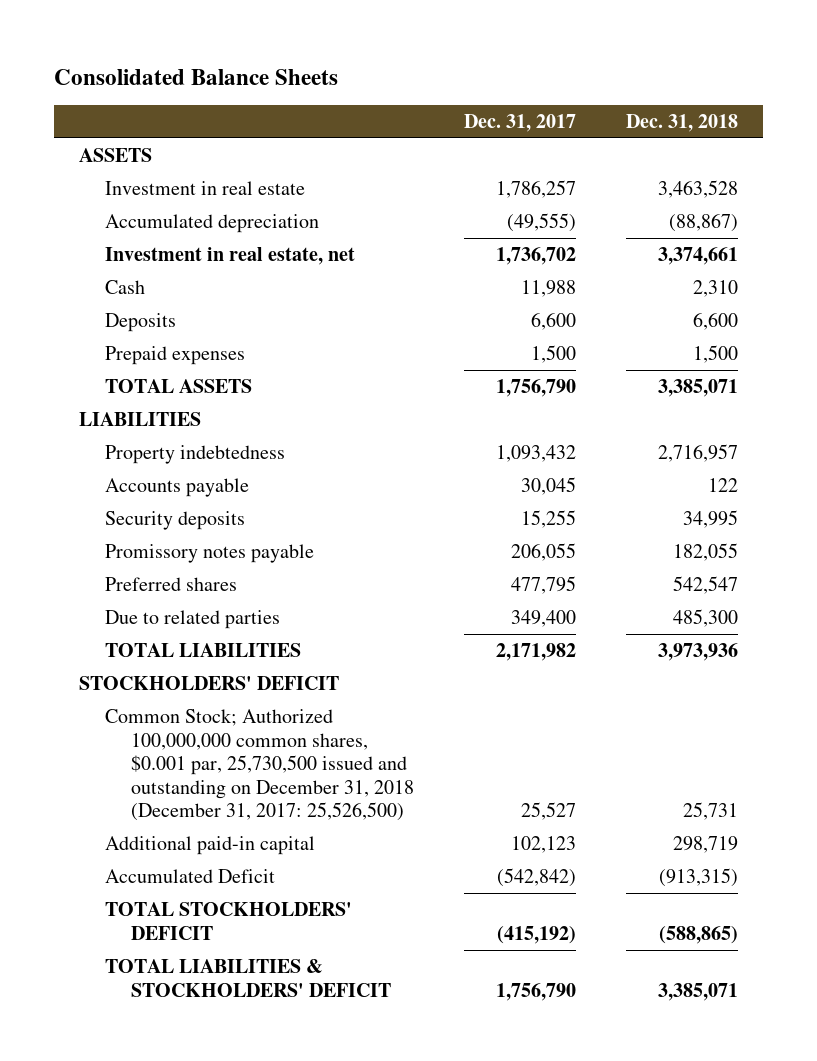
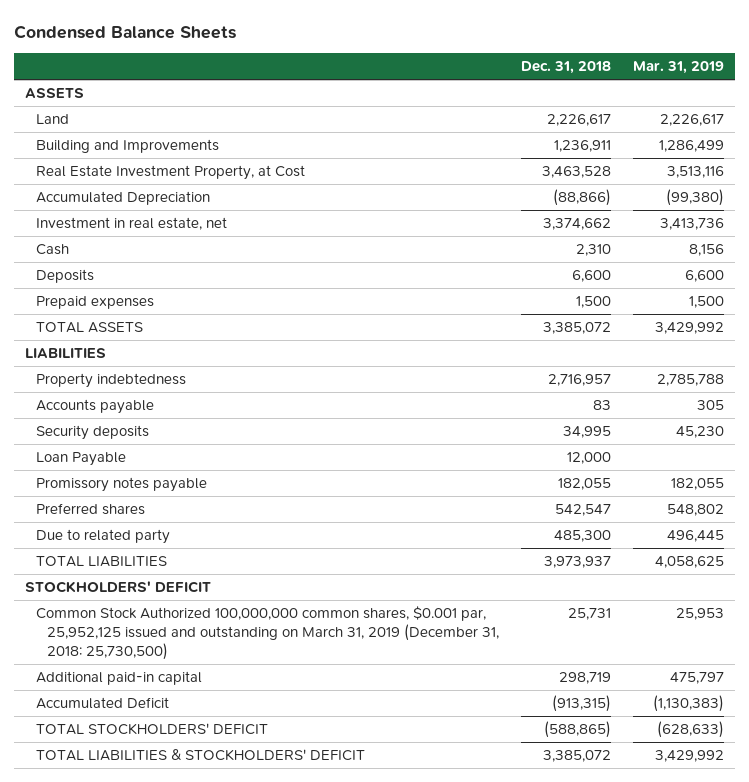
- Consolidated Balance Sheets
+ Condensed Balance Sheets
- | Dec. 31, 2017 | Dec. 31, 2018
+ | Dec. 31, 2018 | Mar. 31, 2019
- Investment in real estate | 1,786,257 | 3,463,528
- Accumulated depreciation | (49,555) | (88,867)
- Investment in real estate, net | 1,736,702 | 3,374,661
+ Land | 2,226,617 | 2,226,617
+ Building and Improvements | 1,236,911 | 1,286,499
+ Real Estate Investment Property, at Cost | 3,463,528 | 3,513,116
+ Accumulated Depreciation | (88,866) | (99,380)
+ Investment in real estate, net | 3,374,662 | 3,413,736
- TOTAL ASSETS | 1,756,790 | 3,385,071
+ TOTAL ASSETS | 3,385,072 | 3,429,992
- Accounts payable | 30,045 | 122
+ Accounts payable | 83 | 305
+ Loan Payable | 12,000 |
- Due to related parties | 349,400 | 485,300
- TOTAL LIABILITIES | 2,171,982 | 3,973,936
+ Due to related party | 485,300 | 496,445
+ TOTAL LIABILITIES | 3,973,937 | 4,058,625
- Common Stock; Authorized 100,000,000 common shares, $0.001 par, 25,730,500 issued and outstanding on December 31, 2018 (December 31, 2017: 25,526,500) | 25,527 | 25,731
+ Common Stock Authorized 100,000,000 common shares, $0.001 par, 25,952,125 issued and outstanding on March 31, 2019 (December 31, 2018: 25,730,500) | 25,731 | 25,953
- TOTAL LIABILITIES & STOCKHOLDERS' DEFICIT | 1,756,790 | 3,385,071
+ TOTAL LIABILITIES & STOCKHOLDERS' DEFICIT | 3,385,072 | 3,429,992

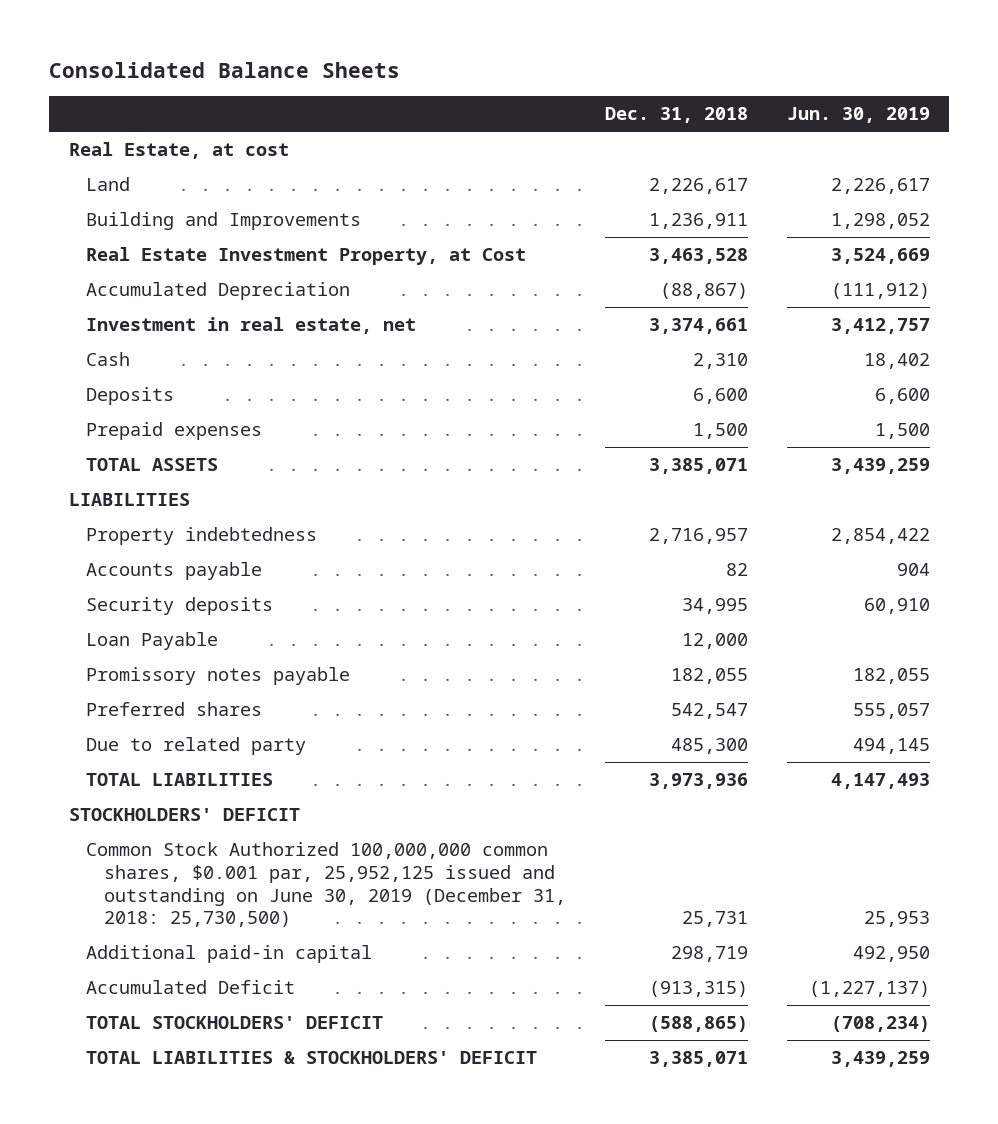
- Condensed Balance Sheets
+ Consolidated Balance Sheets
- | Dec. 31, 2018 | Mar. 31, 2019
+ | Dec. 31, 2018 | Jun. 30, 2019
- ASSETS
+ Real Estate, at cost
- Accumulated Depreciation | (88,866) | (99,380)
- Investment in real estate, net | 3,374,662 | 3,413,736
+ Accumulated Depreciation | (88,867) | (111,912)
+ Investment in real estate, net | 3,374,661 | 3,412,757
- TOTAL ASSETS | 3,385,072 | 3,429,992
+ TOTAL ASSETS | 3,385,071 | 3,439,259
- Accounts payable | 83 | 305
+ Accounts payable | 82 | 904
- TOTAL LIABILITIES | 3,973,937 | 4,058,625
+ TOTAL LIABILITIES | 3,973,936 | 4,147,493
- Common Stock Authorized 100,000,000 common shares, $0.001 par, 25,952,125 issued and outstanding on March 31, 2019 (December 31, 2018: 25,730,500) | 25,731 | 25,953
+ Common Stock Authorized 100,000,000 common shares, $0.001 par, 25,952,125 issued and outstanding on June 30, 2019 (December 31, 2018: 25,730,500) | 25,731 | 25,953
- TOTAL LIABILITIES & STOCKHOLDERS' DEFICIT | 3,385,072 | 3,429,992
+ TOTAL LIABILITIES & STOCKHOLDERS' DEFICIT | 3,385,071 | 3,439,259

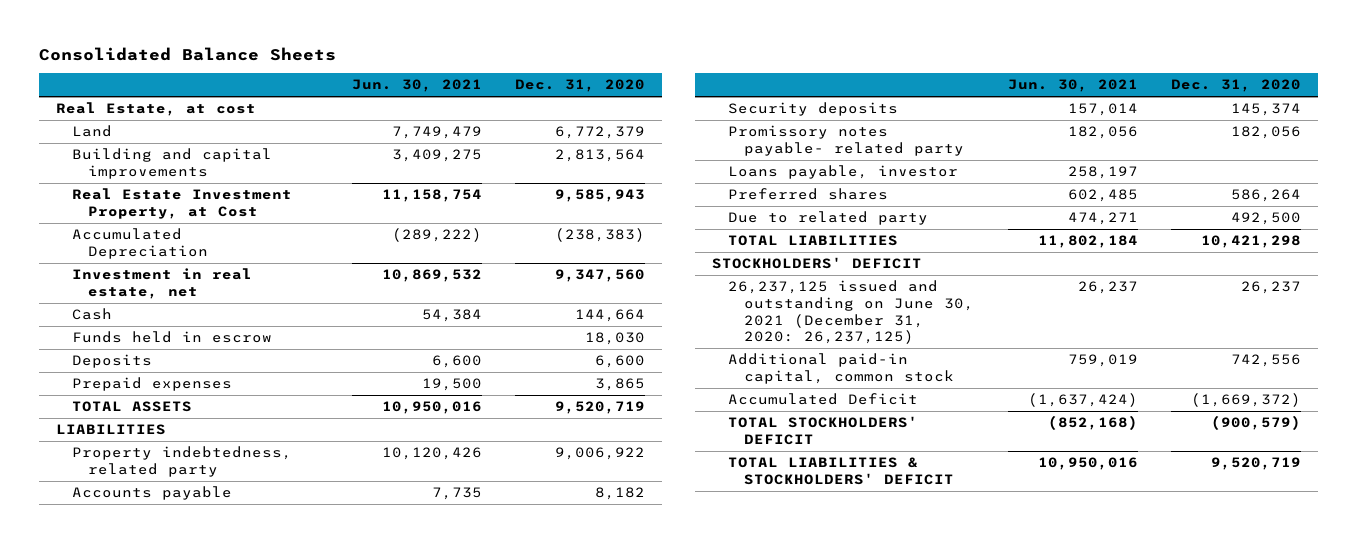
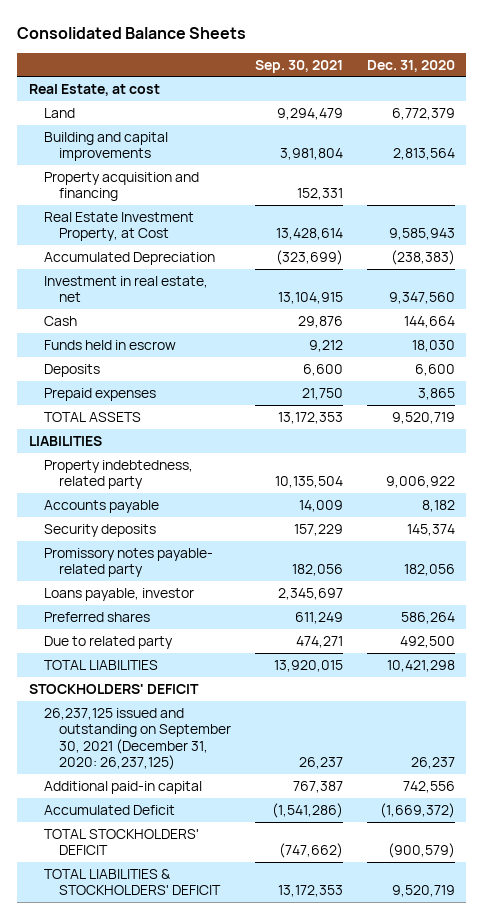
- | Jun. 30, 2021 | Dec. 31, 2020
+ | Sep. 30, 2021 | Dec. 31, 2020
+ Property acquisition and financing | 152,331 |
- 26,237,125 issued and outstanding on June 30, 2021 (December 31, 2020: 26,237,125) | 26,237 | 26,237
- Additional paid-in capital, common stock | 759,019 | 742,556
+ 26,237,125 issued and outstanding on September 30, 2021 (December 31, 2020: 26,237,125) | 26,237 | 26,237
+ Additional paid-in capital | 767,387 | 742,556

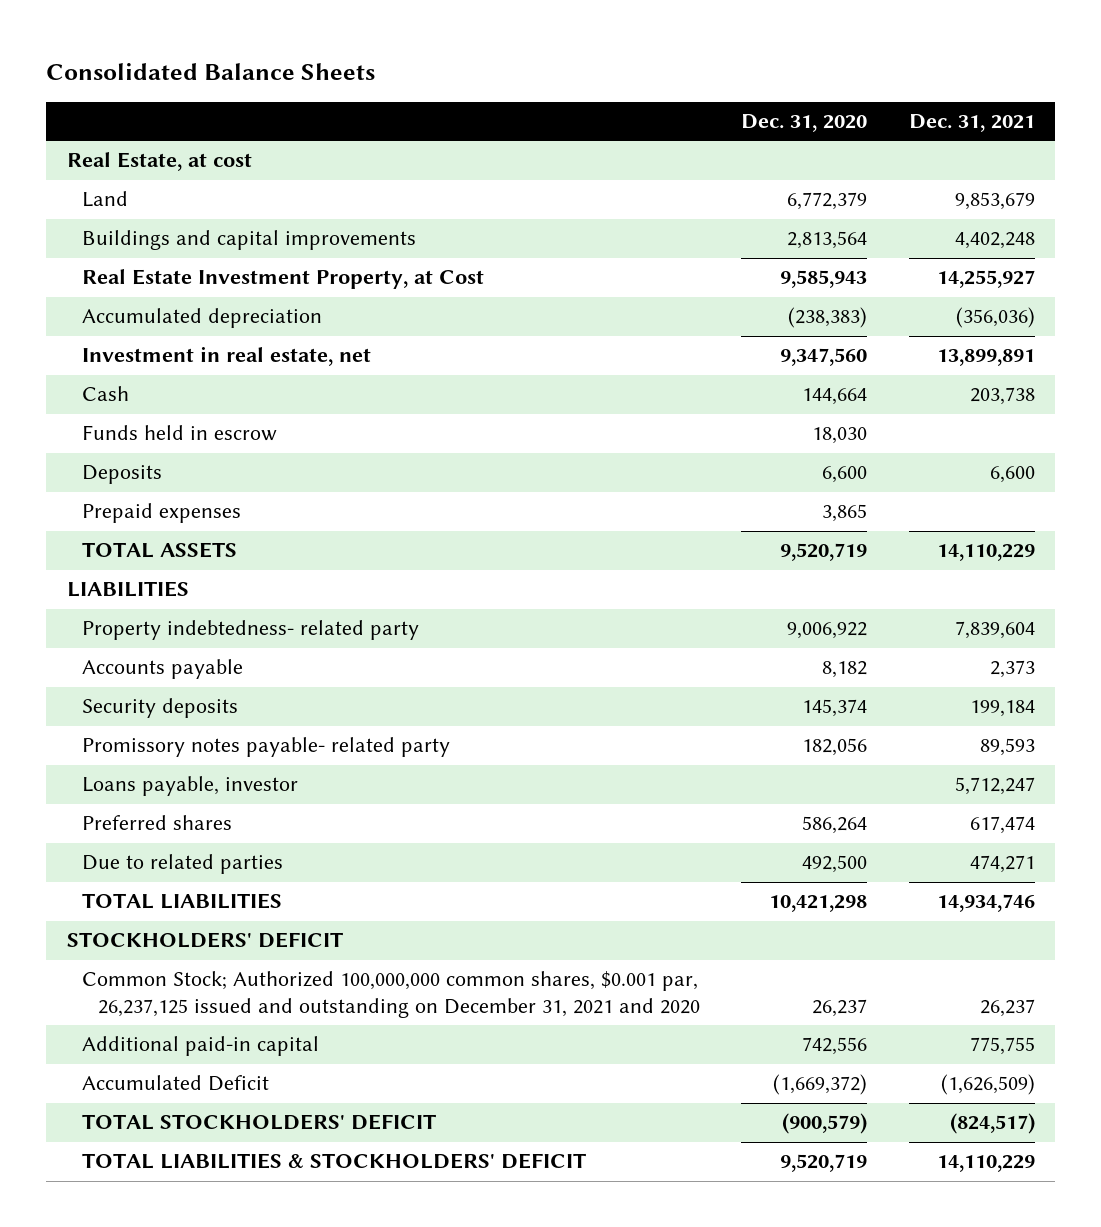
- | Sep. 30, 2021 | Dec. 31, 2020
+ | Dec. 31, 2020 | Dec. 31, 2021
- Building and capital improvements | 3,981,804 | 2,813,564
- Property acquisition and financing | 152,331 |
+ Buildings and capital improvements | 2,813,564 | 4,402,248
- Accumulated Depreciation | (323,699) | (238,383)
+ Accumulated depreciation | (238,383) | (356,036)
- Property indebtedness, related party | 10,135,504 | 9,006,922
+ Property indebtedness- related party | 9,006,922 | 7,839,604
- Due to related party | 474,271 | 492,500
+ Due to related parties | 492,500 | 474,271
- 26,237,125 issued and outstanding on September 30, 2021 (December 31, 2020: 26,237,125) | 26,237 | 26,237
+ Common Stock; Authorized 100,000,000 common shares, $0.001 par, 26,237,125 issued and outstanding on December 31, 2021 and 2020 | 26,237 | 26,237

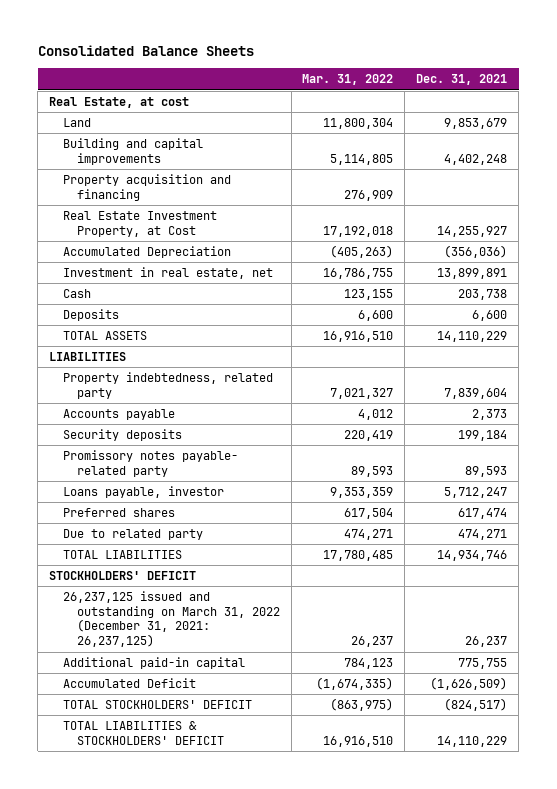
- | Dec. 31, 2020 | Dec. 31, 2021
+ | Mar. 31, 2022 | Dec. 31, 2021
- Buildings and capital improvements | 2,813,564 | 4,402,248
+ Building and capital improvements | 5,114,805 | 4,402,248
+ Property acquisition and financing | 276,909 |
- Accumulated depreciation | (238,383) | (356,036)
+ Accumulated Depreciation | (405,263) | (356,036)
- Funds held in escrow | 18,030 |
- Prepaid expenses | 3,865 |
- Property indebtedness- related party | 9,006,922 | 7,839,604
+ Property indebtedness, related party | 7,021,327 | 7,839,604
- Due to related parties | 492,500 | 474,271
+ Due to related party | 474,271 | 474,271
- Common Stock; Authorized 100,000,000 common shares, $0.001 par, 26,237,125 issued and outstanding on December 31, 2021 and 2020 | 26,237 | 26,237
+ 26,237,125 issued and outstanding on March 31, 2022 (December 31, 2021: 26,237,125) | 26,237 | 26,237

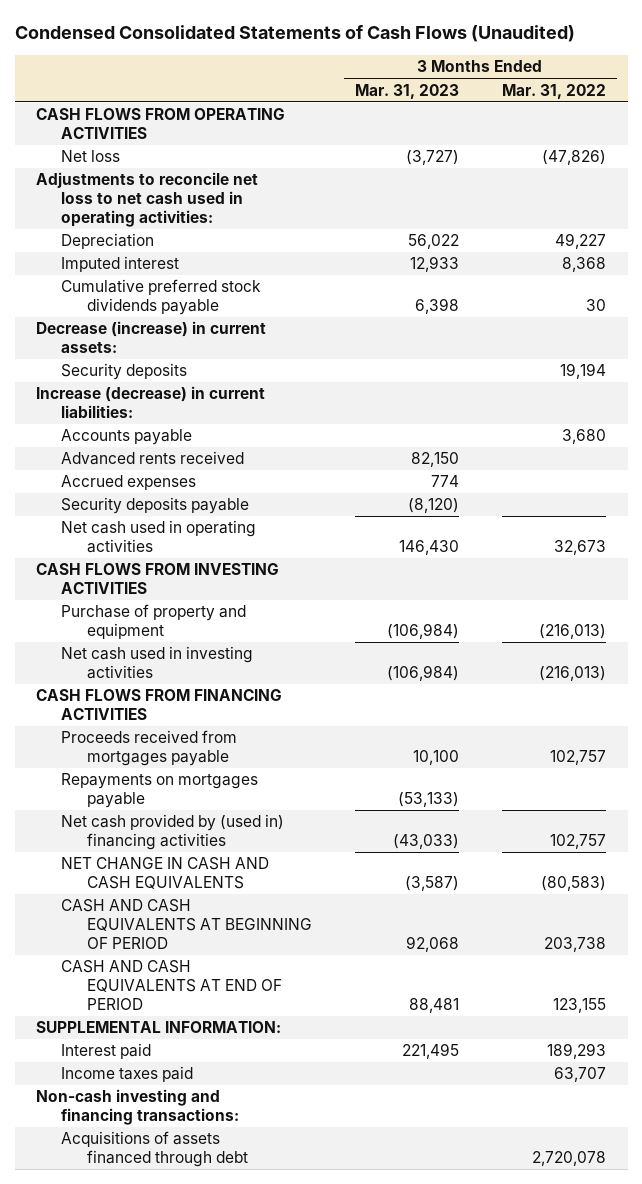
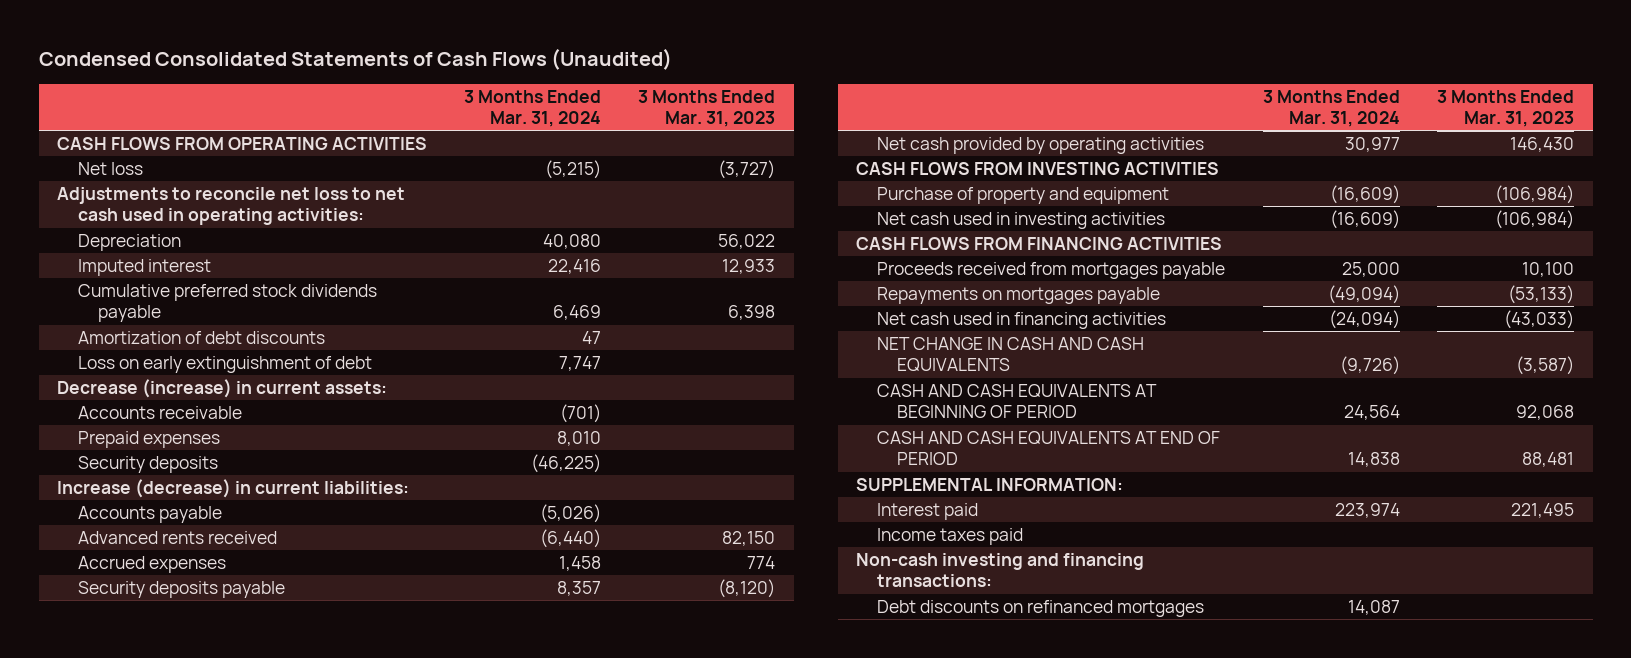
- | 3 Months Ended Mar. 31, 2023 | 3 Months Ended Mar. 31, 2022
+ | 3 Months Ended Mar. 31, 2024 | 3 Months Ended Mar. 31, 2023
+ Amortization of debt discounts | 47 |
+ Loss on early extinguishment of debt | 7,747 |
+ Accounts receivable | (701) |
+ Prepaid expenses | 8,010 |
- Net cash used in operating activities | 146,430 | 32,673
+ Net cash provided by operating activities | 30,977 | 146,430
- Net cash provided by (used in) financing activities | (43,033) | 102,757
+ Net cash used in financing activities | (24,094) | (43,033)
- Acquisitions of assets financed through debt | | 2,720,078
+ Debt discounts on refinanced mortgages | 14,087 |

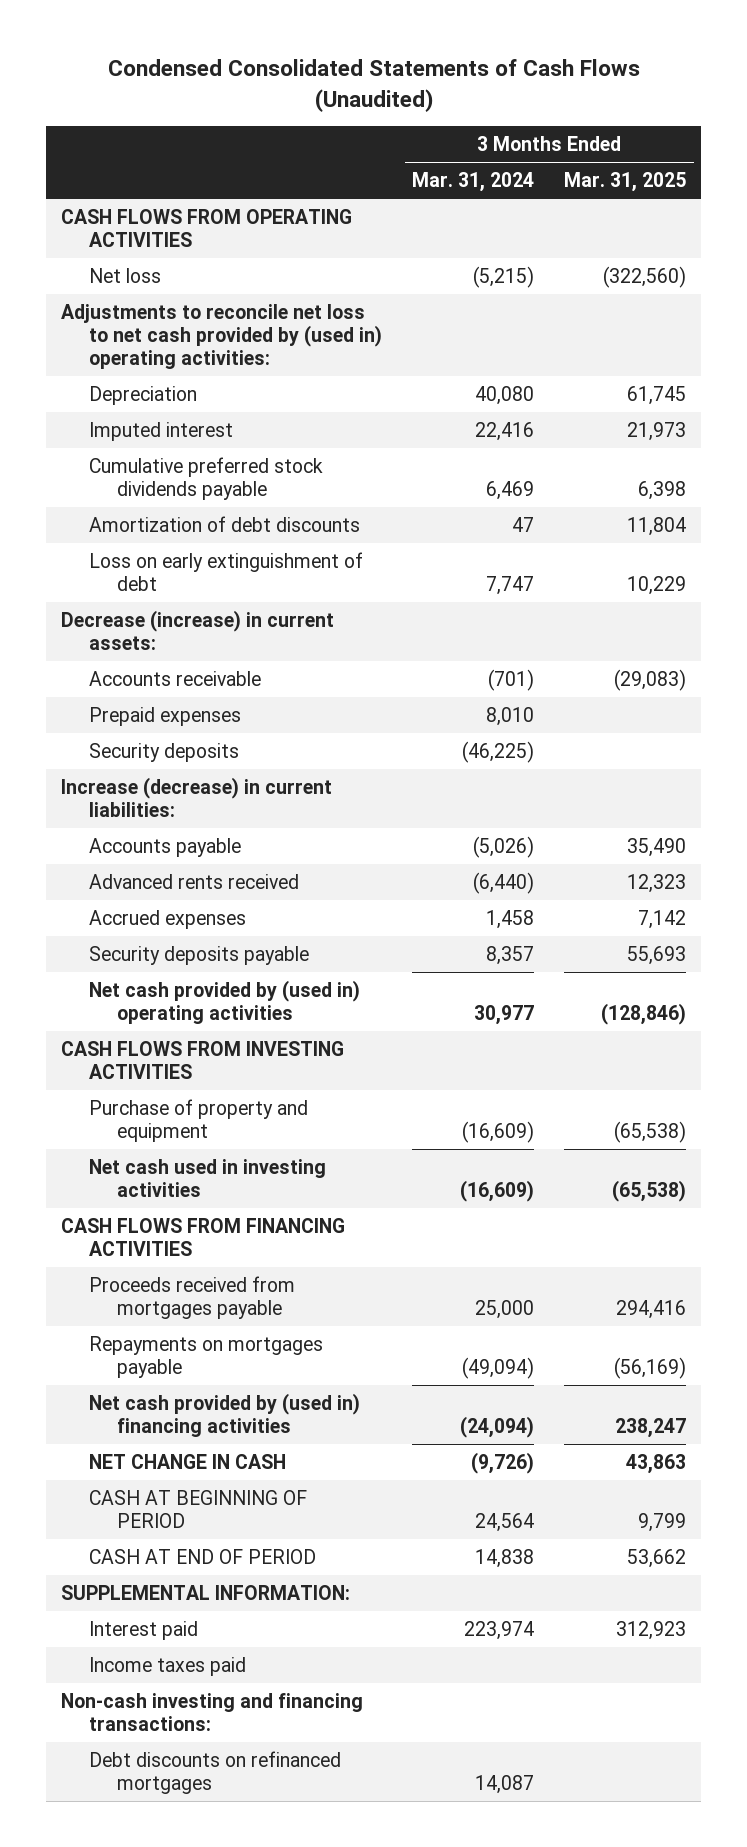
- | 3 Months Ended Mar. 31, 2024 | 3 Months Ended Mar. 31, 2023
+ | 3 Months Ended Mar. 31, 2024 | 3 Months Ended Mar. 31, 2025
- Adjustments to reconcile net loss to net cash used in operating activities:
+ Adjustments to reconcile net loss to net cash provided by (used in) operating activities:
- Net cash provided by operating activities | 30,977 | 146,430
+ Net cash provided by (used in) operating activities | 30,977 | (128,846)
- Net cash used in financing activities | (24,094) | (43,033)
- NET CHANGE IN CASH AND CASH EQUIVALENTS | (9,726) | (3,587)
- CASH AND CASH EQUIVALENTS AT BEGINNING OF PERIOD | 24,564 | 92,068
- CASH AND CASH EQUIVALENTS AT END OF PERIOD | 14,838 | 88,481
+ Net cash provided by (used in) financing activities | (24,094) | 238,247
+ NET CHANGE IN CASH | (9,726) | 43,863
+ CASH AT BEGINNING OF PERIOD | 24,564 | 9,799
+ CASH AT END OF PERIOD | 14,838 | 53,662

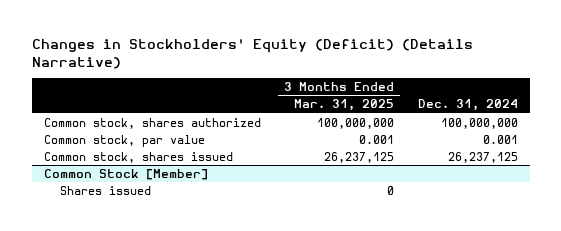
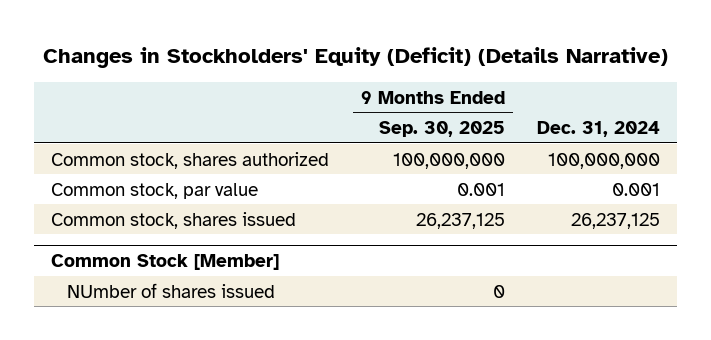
- | 3 Months Ended Mar. 31, 2025 | Dec. 31, 2024
+ | 9 Months Ended Sep. 30, 2025 | Dec. 31, 2024
@ Common Stock [Member]
- Shares issued | 0 |
+ NUmber of shares issued | 0 |

